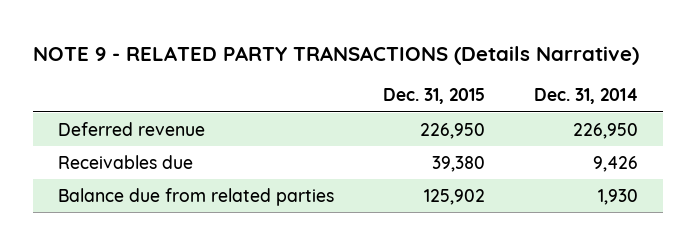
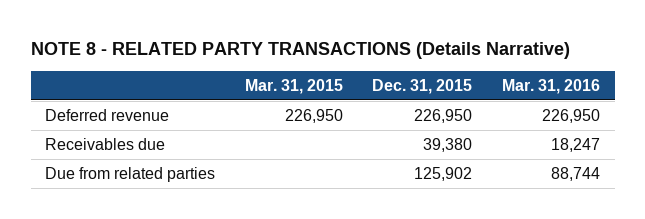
- NOTE 9 - RELATED PARTY TRANSACTIONS (Details Narrative)
+ NOTE 8 - RELATED PARTY TRANSACTIONS (Details Narrative)
- | Dec. 31, 2015 | Dec. 31, 2014
+ | Mar. 31, 2015 | Dec. 31, 2015 | Mar. 31, 2016
- Balance due from related parties | 125,902 | 1,930
+ Due from related parties | | 125,902 | 88,744

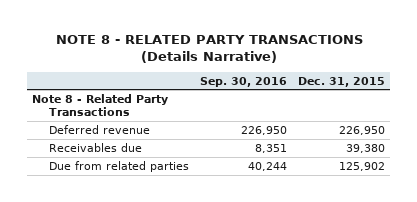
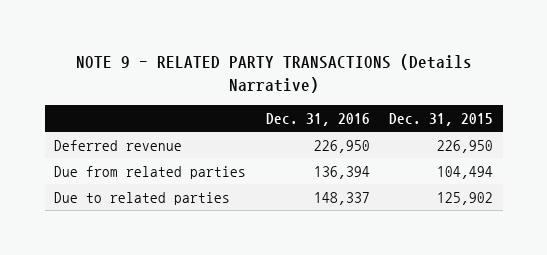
- NOTE 8 - RELATED PARTY TRANSACTIONS (Details Narrative)
+ NOTE 9 - RELATED PARTY TRANSACTIONS (Details Narrative)
- | Sep. 30, 2016 | Dec. 31, 2015
+ | Dec. 31, 2016 | Dec. 31, 2015
- Note 8 - Related Party Transactions
- Receivables due | 8,351 | 39,380
- Due from related parties | 40,244 | 125,902
+ Due from related parties | 136,394 | 104,494
+ Due to related parties | 148,337 | 125,902

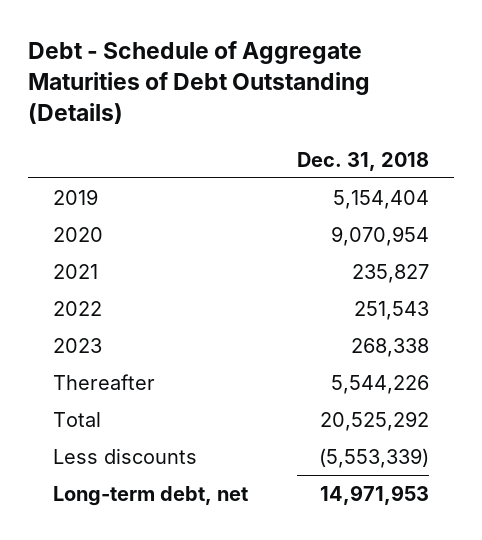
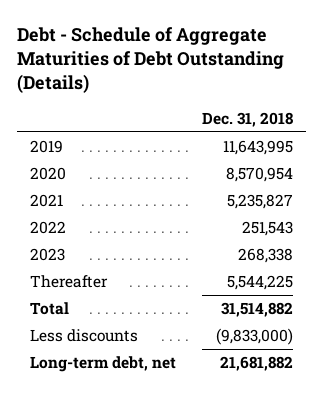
- 2019 | 5,154,404
- 2020 | 9,070,954
- 2021 | 235,827
+ 2019 | 11,643,995
+ 2020 | 8,570,954
+ 2021 | 5,235,827
- Thereafter | 5,544,226
- Total | 20,525,292
- Less discounts | (5,553,339)
- Long-term debt, net | 14,971,953
+ Thereafter | 5,544,225
+ Total | 31,514,882
+ Less discounts | (9,833,000)
+ Long-term debt, net | 21,681,882

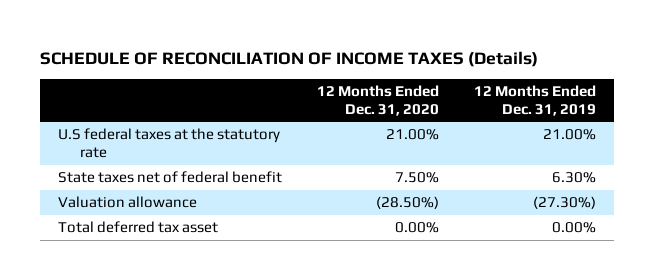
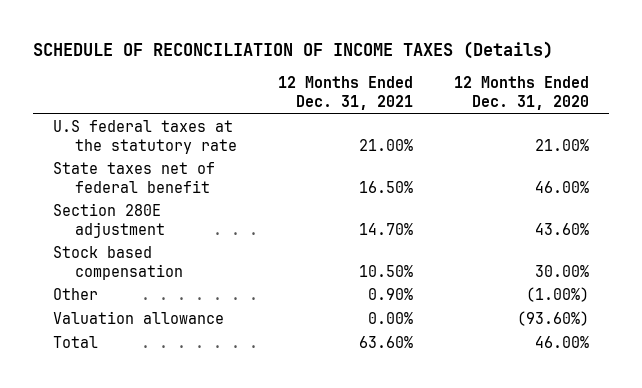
- | 12 Months Ended Dec. 31, 2020 | 12 Months Ended Dec. 31, 2019
+ | 12 Months Ended Dec. 31, 2021 | 12 Months Ended Dec. 31, 2020
- State taxes net of federal benefit | 7.50% | 6.30%
- Valuation allowance | (28.50%) | (27.30%)
- Total deferred tax asset | 0.00% | 0.00%
+ State taxes net of federal benefit | 16.50% | 46.00%
+ Section 280E adjustment | 14.70% | 43.60%
+ Stock based compensation | 10.50% | 30.00%
+ Other | 0.90% | (1.00%)
+ Valuation allowance | 0.00% | (93.60%)
+ Total | 63.60% | 46.00%

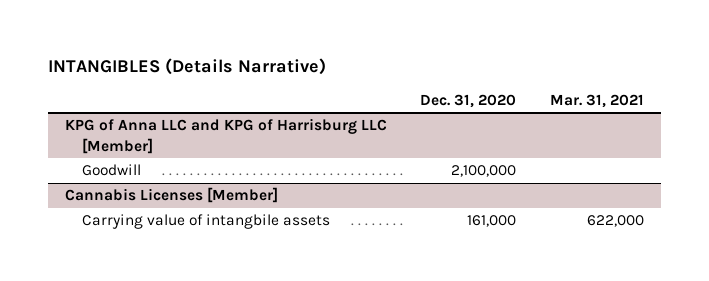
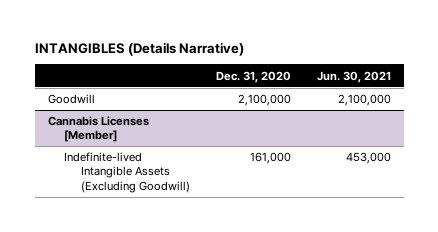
- | Dec. 31, 2020 | Mar. 31, 2021
+ | Dec. 31, 2020 | Jun. 30, 2021
- KPG of Anna LLC and KPG of Harrisburg LLC [Member]
@ Cannabis Licenses [Member]
- Carrying value of intangbile assets | 161,000 | 622,000
+ Indefinite-lived Intangible Assets (Excluding Goodwill) | 161,000 | 453,000

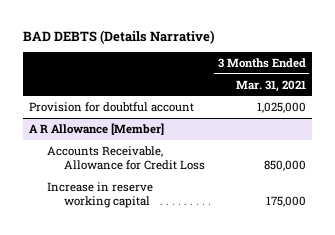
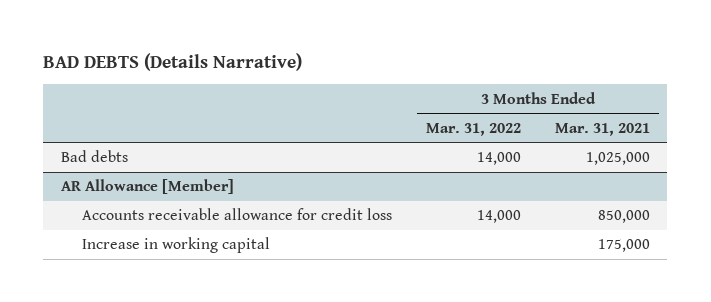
- | 3 Months Ended Mar. 31, 2021
+ | 3 Months Ended Mar. 31, 2022 | 3 Months Ended Mar. 31, 2021
- Provision for doubtful account | 1,025,000
- A R Allowance [Member]
- Accounts Receivable, Allowance for Credit Loss | 850,000
- Increase in reserve working capital | 175,000
+ Bad debts | 14,000 | 1,025,000
+ AR Allowance [Member]
+ Accounts receivable allowance for credit loss | 14,000 | 850,000
+ Increase in working capital | | 175,000

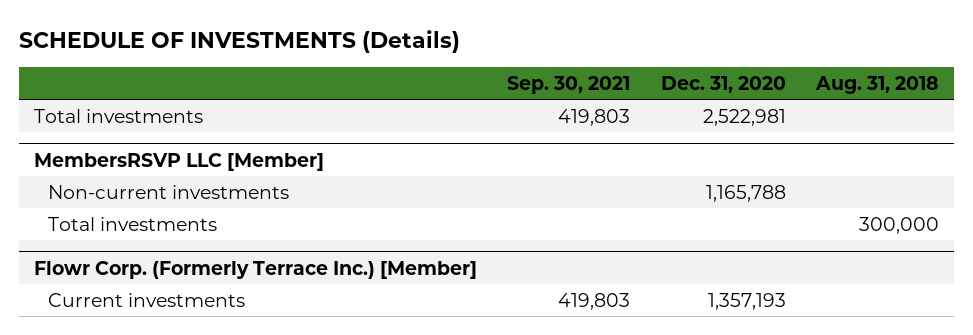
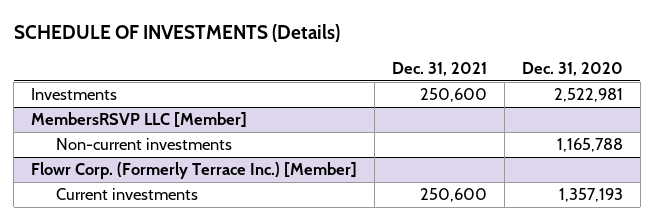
- | Sep. 30, 2021 | Dec. 31, 2020 | Aug. 31, 2018
+ | Dec. 31, 2021 | Dec. 31, 2020
- Total investments | 419,803 | 2,522,981 |
+ Investments | 250,600 | 2,522,981
@ MembersRSVP LLC [Member]
- Total investments | | | 300,000

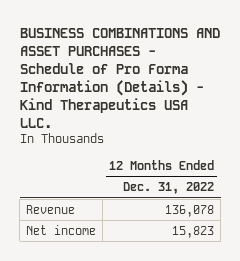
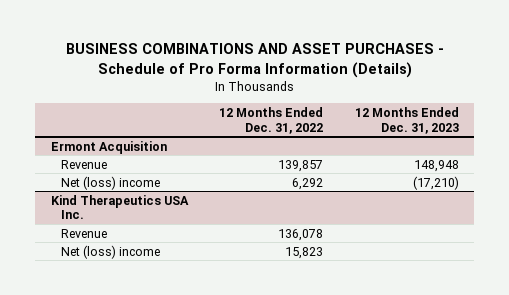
- BUSINESS COMBINATIONS AND ASSET PURCHASES - Schedule of Pro Forma Information (Details) - Kind Therapeutics USA LLC.
+ BUSINESS COMBINATIONS AND ASSET PURCHASES - Schedule of Pro Forma Information (Details)
- | 12 Months Ended Dec. 31, 2022
+ | 12 Months Ended Dec. 31, 2022 | 12 Months Ended Dec. 31, 2023
+ Ermont Acquisition
+ Revenue | 139,857 | 148,948
+ Net (loss) income | 6,292 | (17,210)
+ Kind Therapeutics USA Inc.
- Net income | 15,823
+ Net (loss) income | 15,823 |

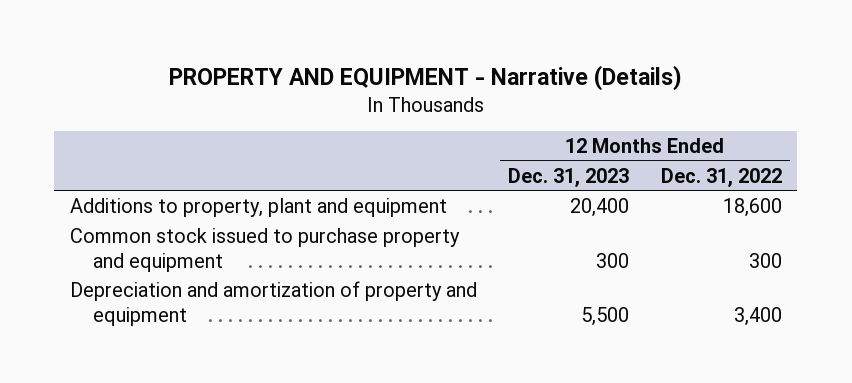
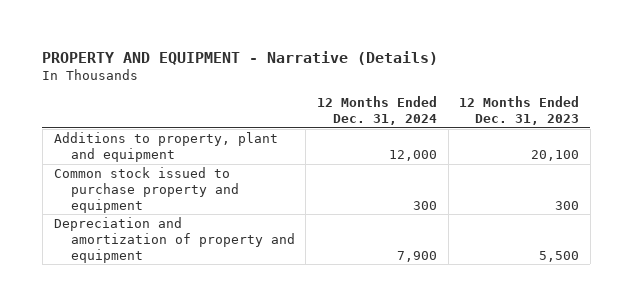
- | 12 Months Ended Dec. 31, 2023 | 12 Months Ended Dec. 31, 2022
+ | 12 Months Ended Dec. 31, 2024 | 12 Months Ended Dec. 31, 2023
- Additions to property, plant and equipment | 20,400 | 18,600
+ Additions to property, plant and equipment | 12,000 | 20,100

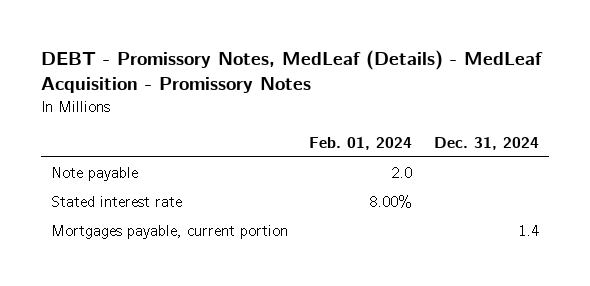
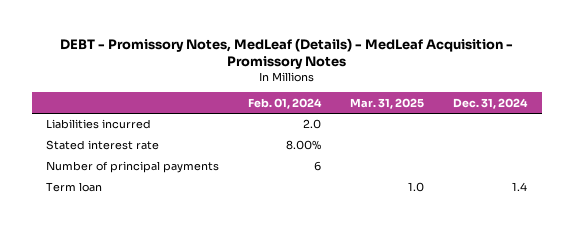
- | Feb. 01, 2024 | Dec. 31, 2024
+ | Feb. 01, 2024 | Mar. 31, 2025 | Dec. 31, 2024
- Note payable | 2.0 |
+ Liabilities incurred | 2.0 | |
- Mortgages payable, current portion | | 1.4
+ Number of principal payments | 6 | |
+ Term loan | | 1.0 | 1.4

